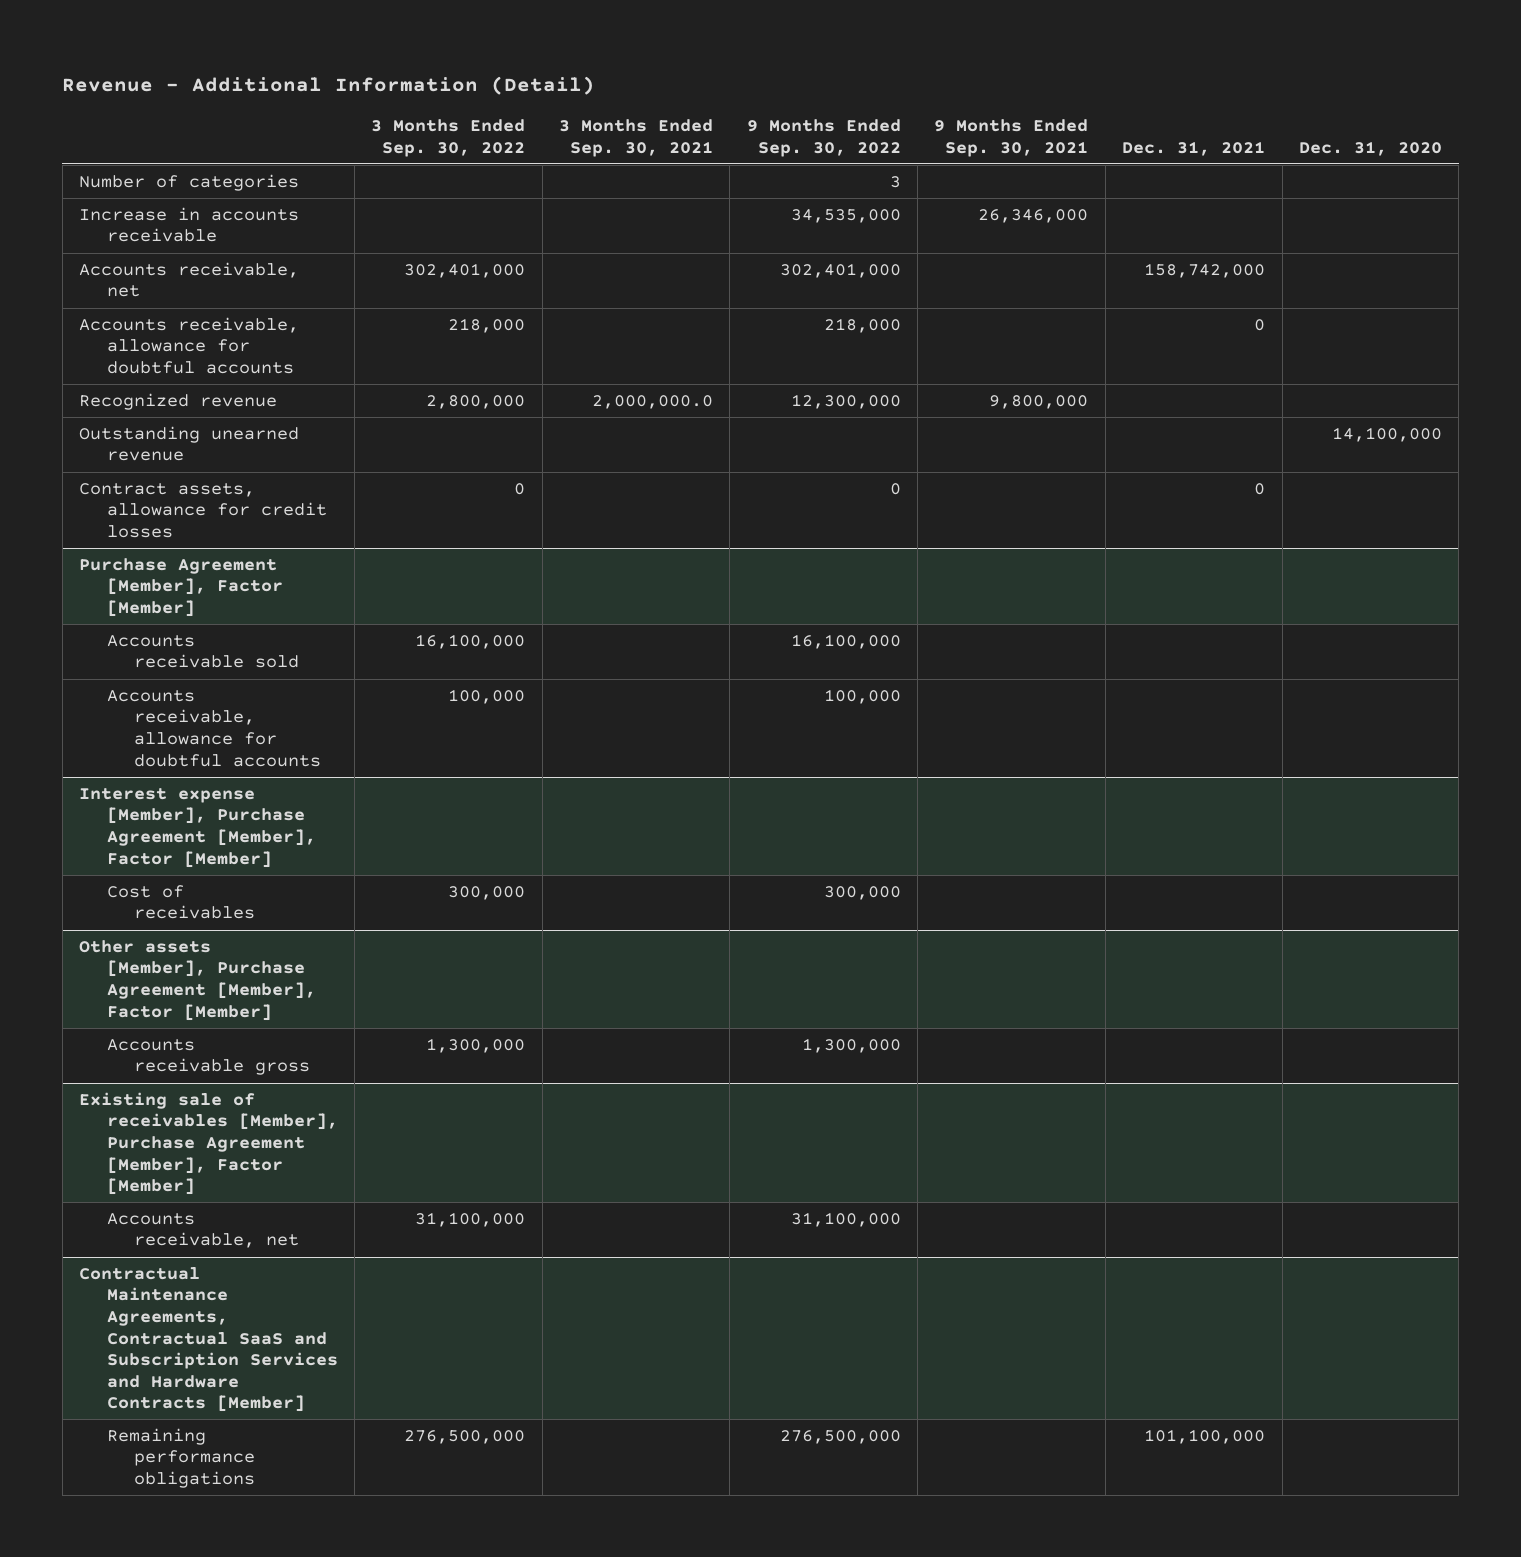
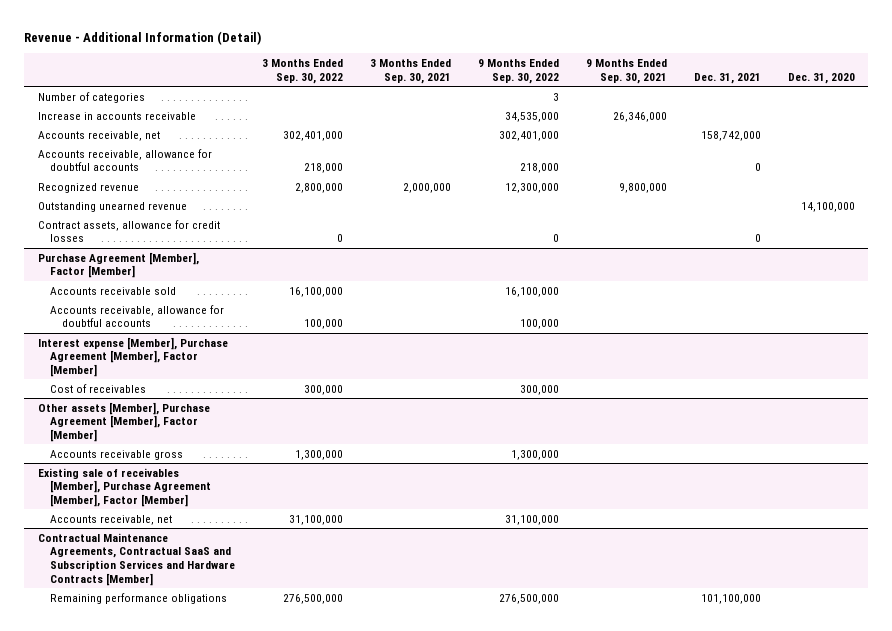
- Recognized revenue | 2,800,000 | 2,000,000.0 | 12,300,000 | 9,800,000 | |
+ Recognized revenue | 2,800,000 | 2,000,000 | 12,300,000 | 9,800,000 | |

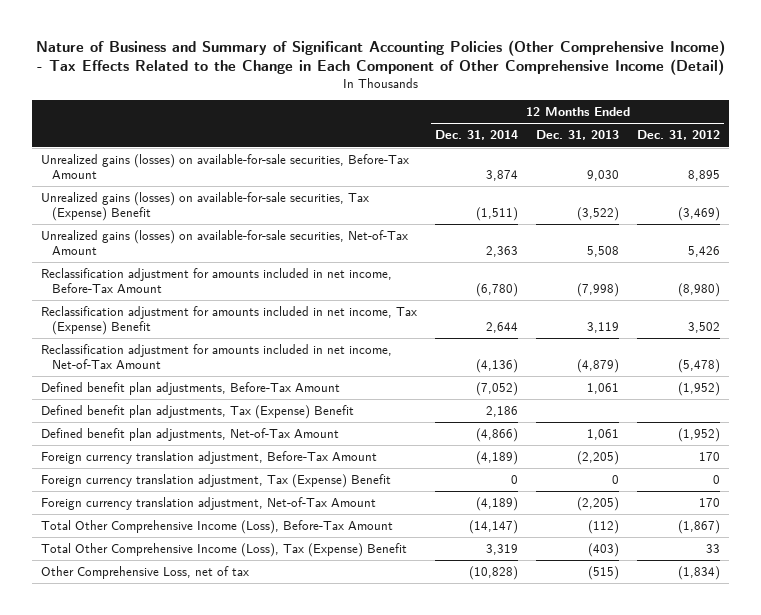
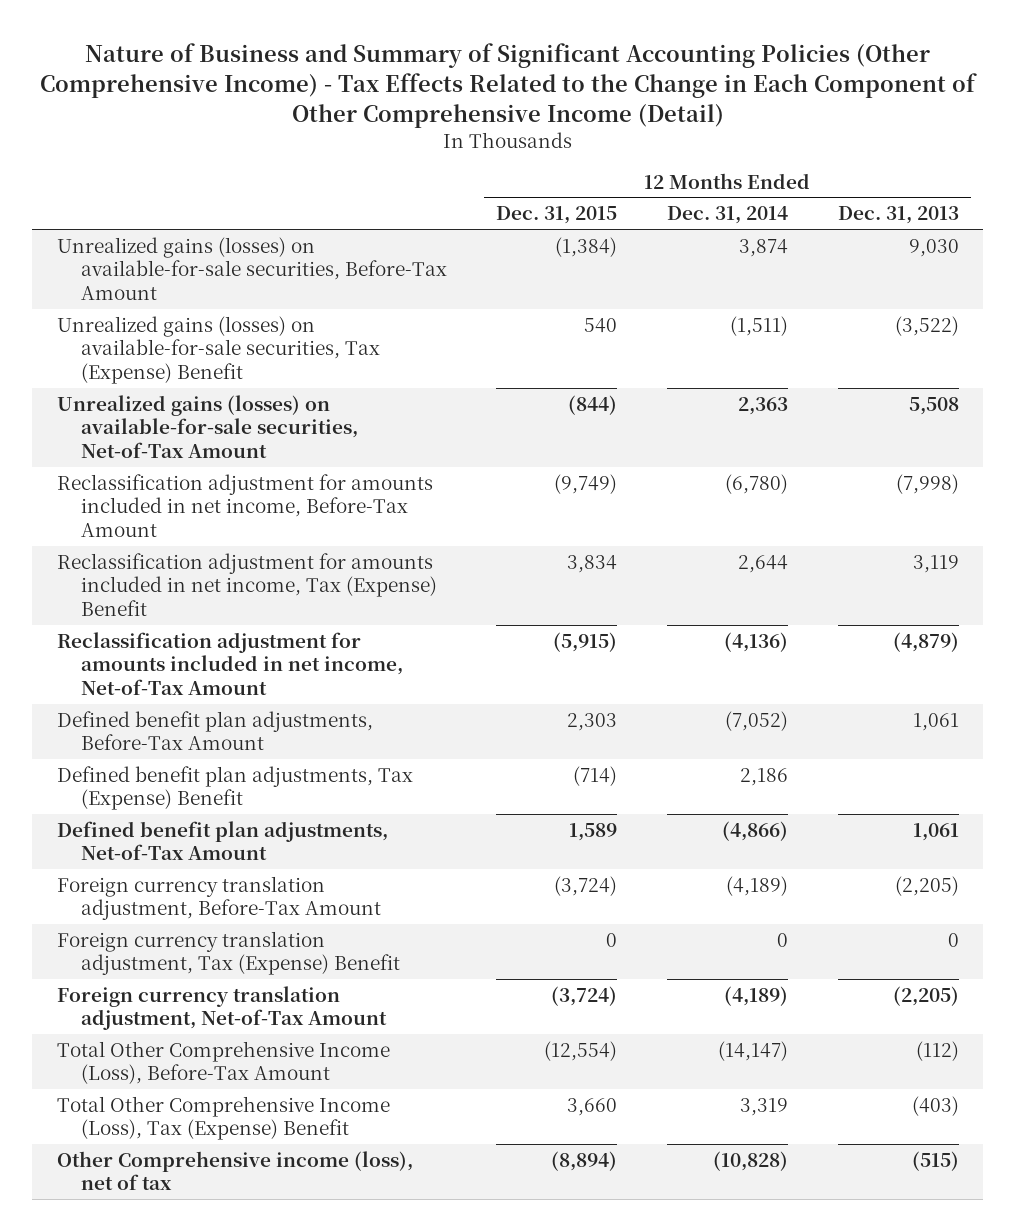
- | 12 Months Ended Dec. 31, 2014 | 12 Months Ended Dec. 31, 2013 | 12 Months Ended Dec. 31, 2012
+ | 12 Months Ended Dec. 31, 2015 | 12 Months Ended Dec. 31, 2014 | 12 Months Ended Dec. 31, 2013
- Other Comprehensive Loss, net of tax | (10,828) | (515) | (1,834)
+ Other Comprehensive income (loss), net of tax | (8,894) | (10,828) | (515)

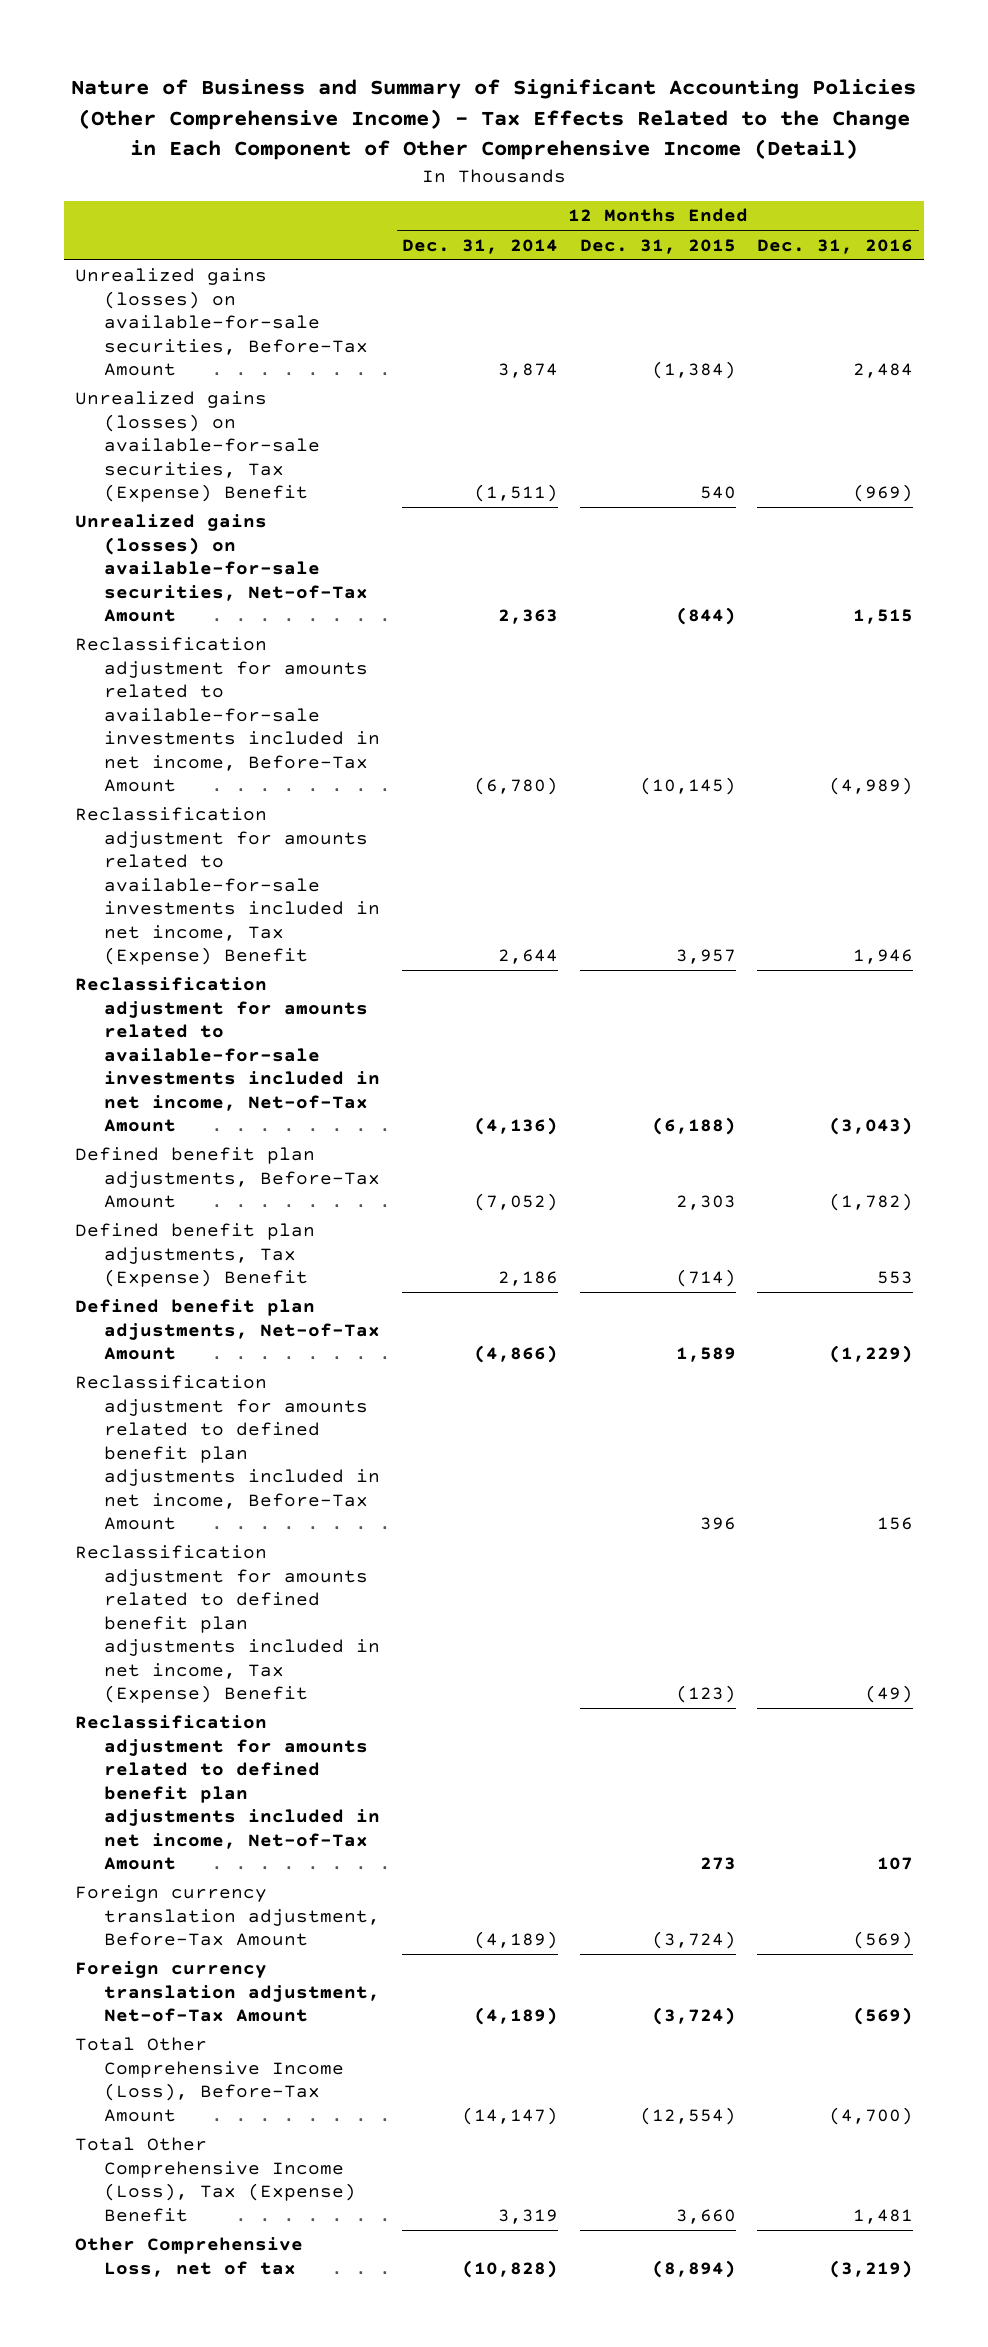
- | 12 Months Ended Dec. 31, 2015 | 12 Months Ended Dec. 31, 2014 | 12 Months Ended Dec. 31, 2013
+ | 12 Months Ended Dec. 31, 2014 | 12 Months Ended Dec. 31, 2015 | 12 Months Ended Dec. 31, 2016
- Reclassification adjustment for amounts included in net income, Before-Tax Amount | (9,749) | (6,780) | (7,998)
- Reclassification adjustment for amounts included in net income, Tax (Expense) Benefit | 3,834 | 2,644 | 3,119
- Reclassification adjustment for amounts included in net income, Net-of-Tax Amount | (5,915) | (4,136) | (4,879)
+ Reclassification adjustment for amounts related to available-for-sale investments included in net income, Before-Tax Amount | (6,780) | (10,145) | (4,989)
+ Reclassification adjustment for amounts related to available-for-sale investments included in net income, Tax (Expense) Benefit | 2,644 | 3,957 | 1,946
+ Reclassification adjustment for amounts related to available-for-sale investments included in net income, Net-of-Tax Amount | (4,136) | (6,188) | (3,043)
+ Reclassification adjustment for amounts related to defined benefit plan adjustments included in net income, Before-Tax Amount | | 396 | 156
+ Reclassification adjustment for amounts related to defined benefit plan adjustments included in net income, Tax (Expense) Benefit | | (123) | (49)
+ Reclassification adjustment for amounts related to defined benefit plan adjustments included in net income, Net-of-Tax Amount | | 273 | 107
- Foreign currency translation adjustment, Tax (Expense) Benefit | 0 | 0 | 0
- Other Comprehensive income (loss), net of tax | (8,894) | (10,828) | (515)
+ Other Comprehensive Loss, net of tax | (10,828) | (8,894) | (3,219)

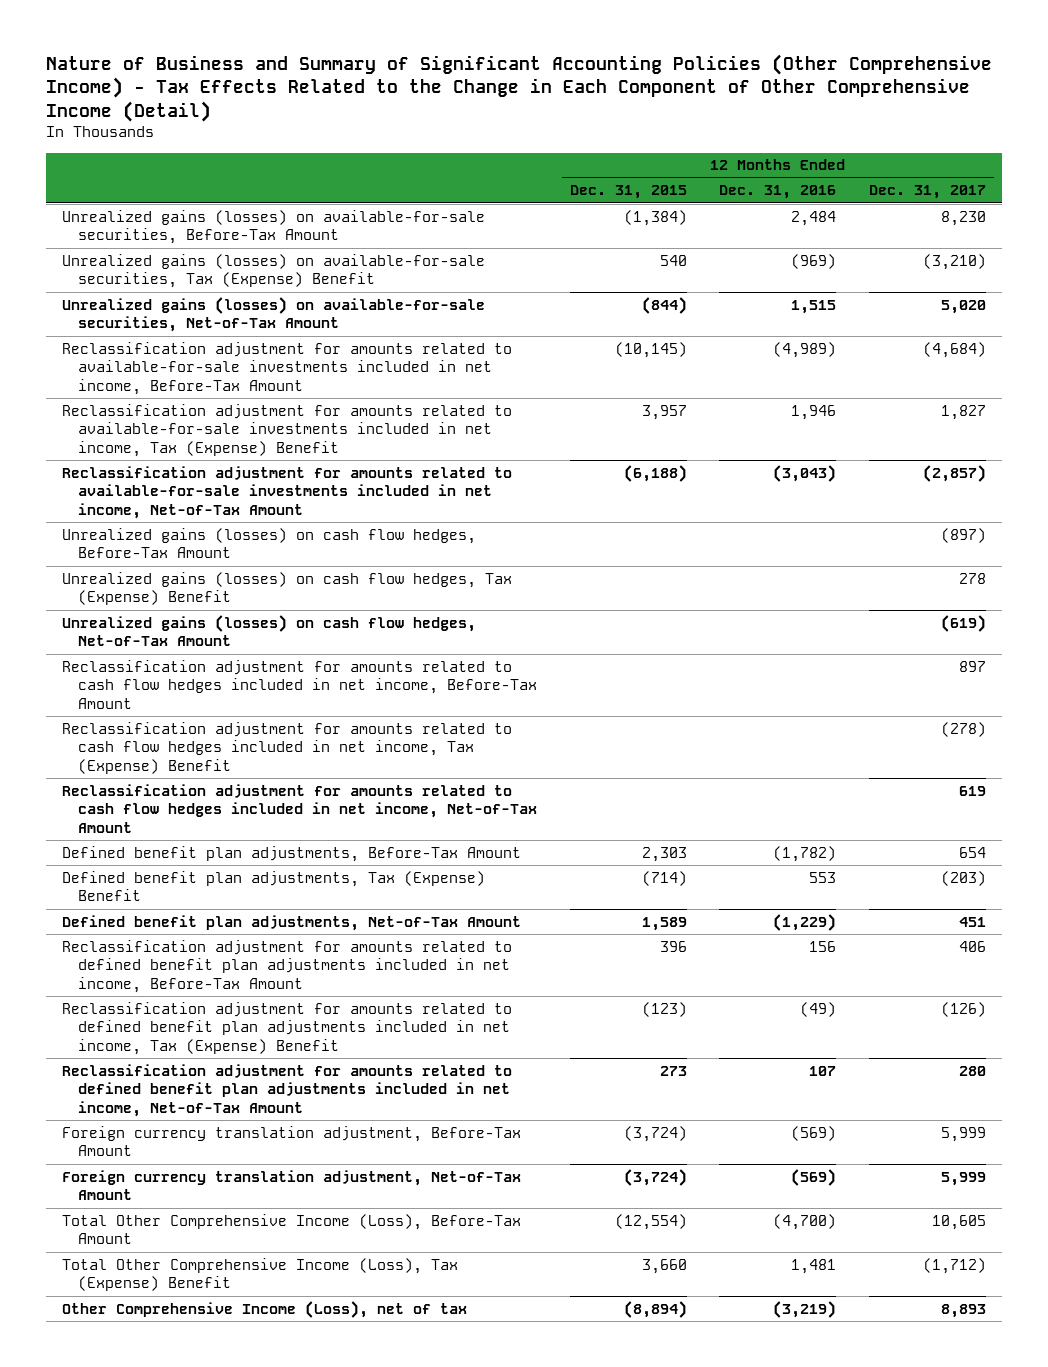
- | 12 Months Ended Dec. 31, 2014 | 12 Months Ended Dec. 31, 2015 | 12 Months Ended Dec. 31, 2016
+ | 12 Months Ended Dec. 31, 2015 | 12 Months Ended Dec. 31, 2016 | 12 Months Ended Dec. 31, 2017
+ Unrealized gains (losses) on cash flow hedges, Before-Tax Amount | | | (897)
+ Unrealized gains (losses) on cash flow hedges, Tax (Expense) Benefit | | | 278
+ Unrealized gains (losses) on cash flow hedges, Net-of-Tax Amount | | | (619)
+ Reclassification adjustment for amounts related to cash flow hedges included in net income, Before-Tax Amount | | | 897
+ Reclassification adjustment for amounts related to cash flow hedges included in net income, Tax (Expense) Benefit | | | (278)
+ Reclassification adjustment for amounts related to cash flow hedges included in net income, Net-of-Tax Amount | | | 619
- Other Comprehensive Loss, net of tax | (10,828) | (8,894) | (3,219)
+ Other Comprehensive Income (Loss), net of tax | (8,894) | (3,219) | 8,893

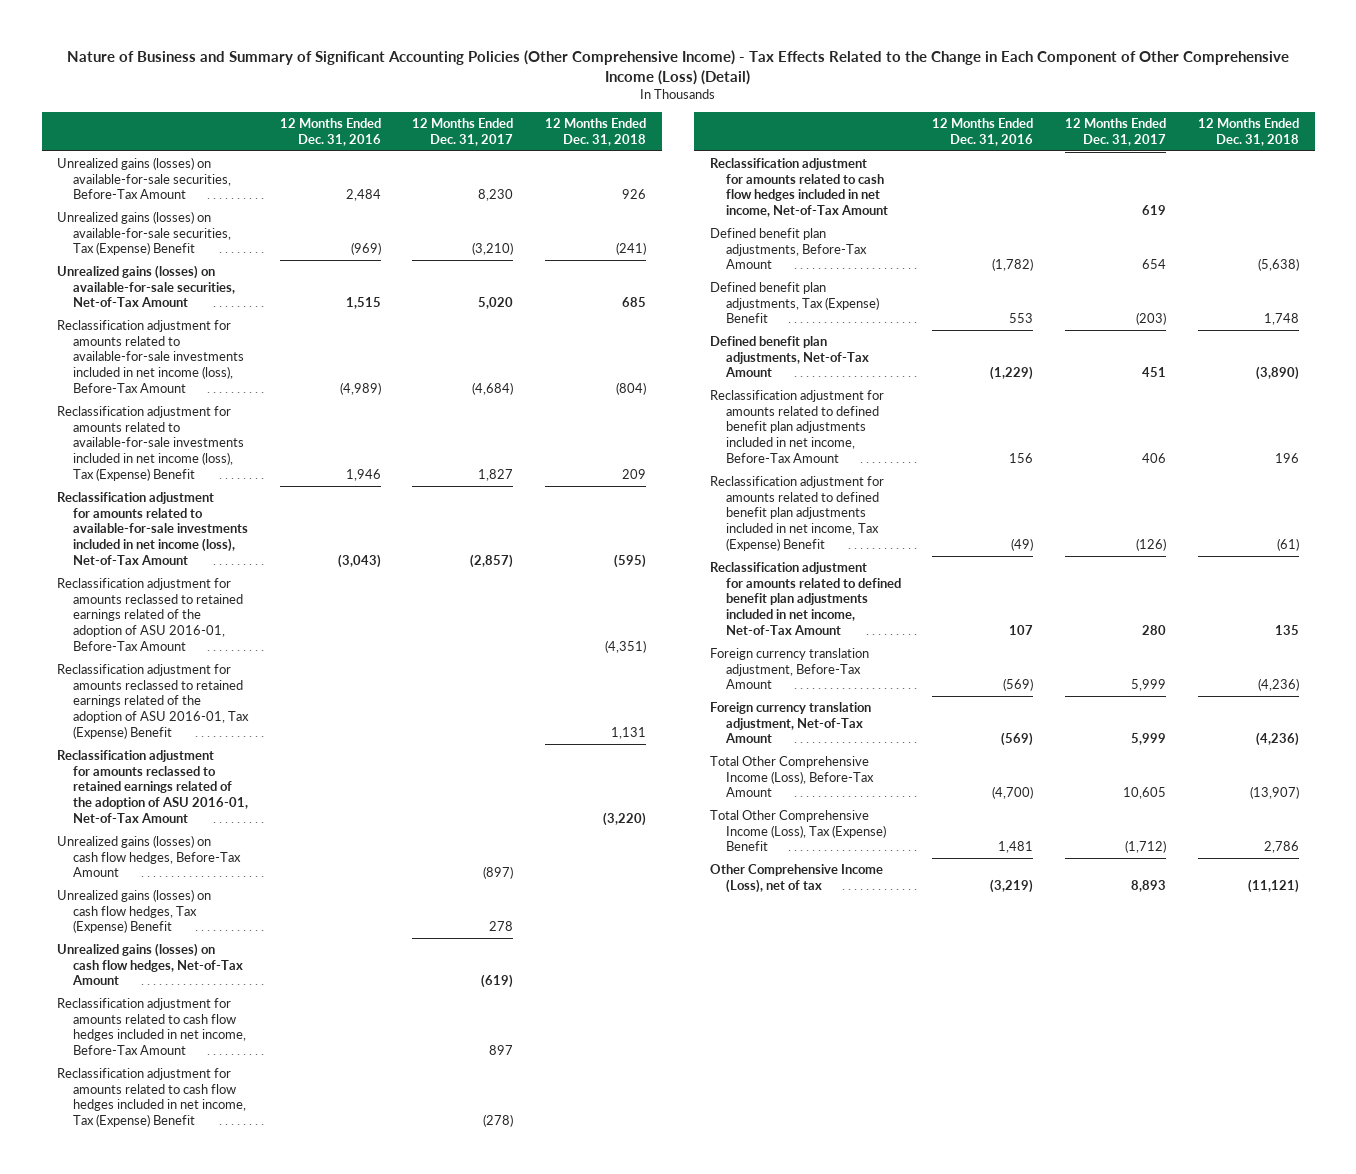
- Nature of Business and Summary of Significant Accounting Policies (Other Comprehensive Income) - Tax Effects Related to the Change in Each Component of Other Comprehensive Income (Detail)
+ Nature of Business and Summary of Significant Accounting Policies (Other Comprehensive Income) - Tax Effects Related to the Change in Each Component of Other Comprehensive Income (Loss) (Detail)
- | 12 Months Ended Dec. 31, 2015 | 12 Months Ended Dec. 31, 2016 | 12 Months Ended Dec. 31, 2017
+ | 12 Months Ended Dec. 31, 2016 | 12 Months Ended Dec. 31, 2017 | 12 Months Ended Dec. 31, 2018
- Reclassification adjustment for amounts related to available-for-sale investments included in net income, Before-Tax Amount | (10,145) | (4,989) | (4,684)
- Reclassification adjustment for amounts related to available-for-sale investments included in net income, Tax (Expense) Benefit | 3,957 | 1,946 | 1,827
- Reclassification adjustment for amounts related to available-for-sale investments included in net income, Net-of-Tax Amount | (6,188) | (3,043) | (2,857)
+ Reclassification adjustment for amounts related to available-for-sale investments included in net income (loss), Before-Tax Amount | (4,989) | (4,684) | (804)
+ Reclassification adjustment for amounts related to available-for-sale investments included in net income (loss), Tax (Expense) Benefit | 1,946 | 1,827 | 209
+ Reclassification adjustment for amounts related to available-for-sale investments included in net income (loss), Net-of-Tax Amount | (3,043) | (2,857) | (595)
+ Reclassification adjustment for amounts reclassed to retained earnings related of the adoption of ASU 2016-01, Before-Tax Amount | | | (4,351)
+ Reclassification adjustment for amounts reclassed to retained earnings related of the adoption of ASU 2016-01, Tax (Expense) Benefit | | | 1,131
+ Reclassification adjustment for amounts reclassed to retained earnings related of the adoption of ASU 2016-01, Net-of-Tax Amount | | | (3,220)

